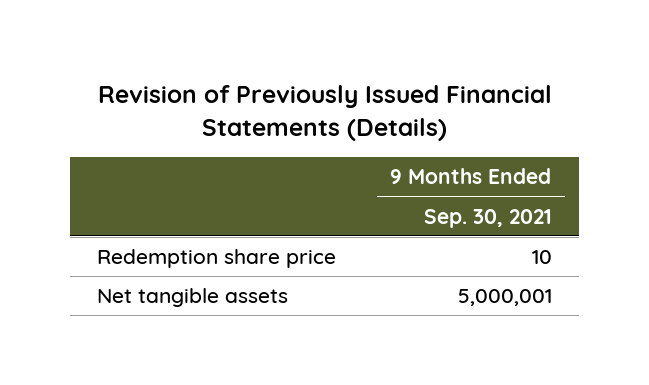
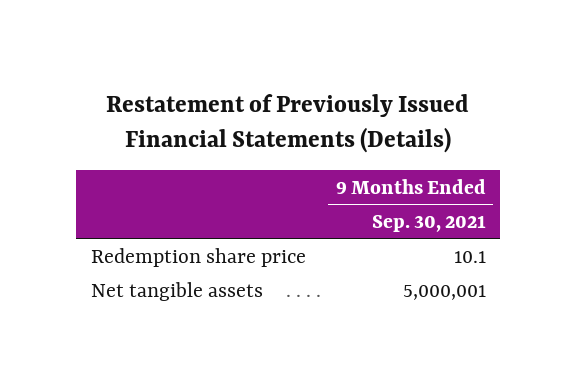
- Revision of Previously Issued Financial Statements (Details)
+ Restatement of Previously Issued Financial Statements (Details)
- Redemption share price | 10
+ Redemption share price | 10.1

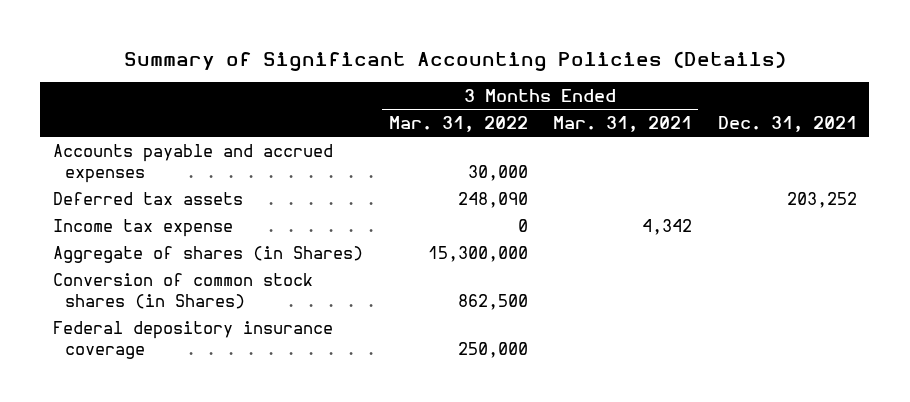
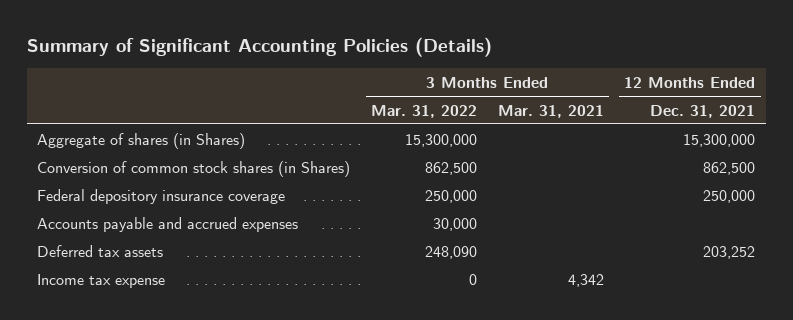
- | 3 Months Ended Mar. 31, 2022 | 3 Months Ended Mar. 31, 2021 | Dec. 31, 2021
+ | 3 Months Ended Mar. 31, 2022 | 3 Months Ended Mar. 31, 2021 | 12 Months Ended Dec. 31, 2021
moved down: Accounts payable and accrued expenses | 30,000 | |
moved down: Deferred tax assets | 248,090 | | 203,252
moved down: Income tax expense | 0 | 4,342 |

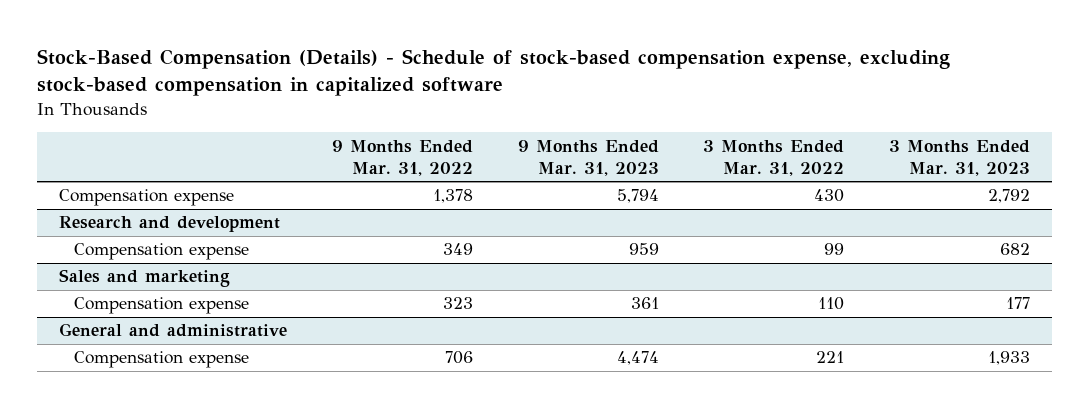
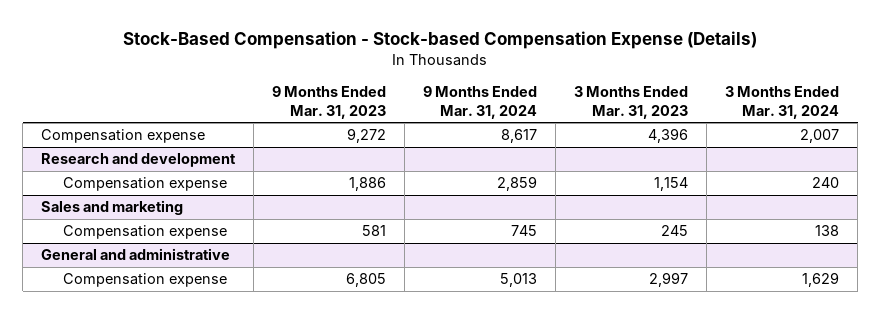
- Stock-Based Compensation (Details) - Schedule of stock-based compensation expense, excluding stock-based compensation in capitalized software
+ Stock-Based Compensation - Stock-based Compensation Expense (Details)
- | 9 Months Ended Mar. 31, 2022 | 9 Months Ended Mar. 31, 2023 | 3 Months Ended Mar. 31, 2022 | 3 Months Ended Mar. 31, 2023
+ | 9 Months Ended Mar. 31, 2023 | 9 Months Ended Mar. 31, 2024 | 3 Months Ended Mar. 31, 2023 | 3 Months Ended Mar. 31, 2024
- Compensation expense | 1,378 | 5,794 | 430 | 2,792
+ Compensation expense | 9,272 | 8,617 | 4,396 | 2,007
@ Research and development
- Compensation expense | 349 | 959 | 99 | 682
+ Compensation expense | 1,886 | 2,859 | 1,154 | 240
@ Sales and marketing
- Compensation expense | 323 | 361 | 110 | 177
+ Compensation expense | 581 | 745 | 245 | 138
@ General and administrative
- Compensation expense | 706 | 4,474 | 221 | 1,933
+ Compensation expense | 6,805 | 5,013 | 2,997 | 1,629

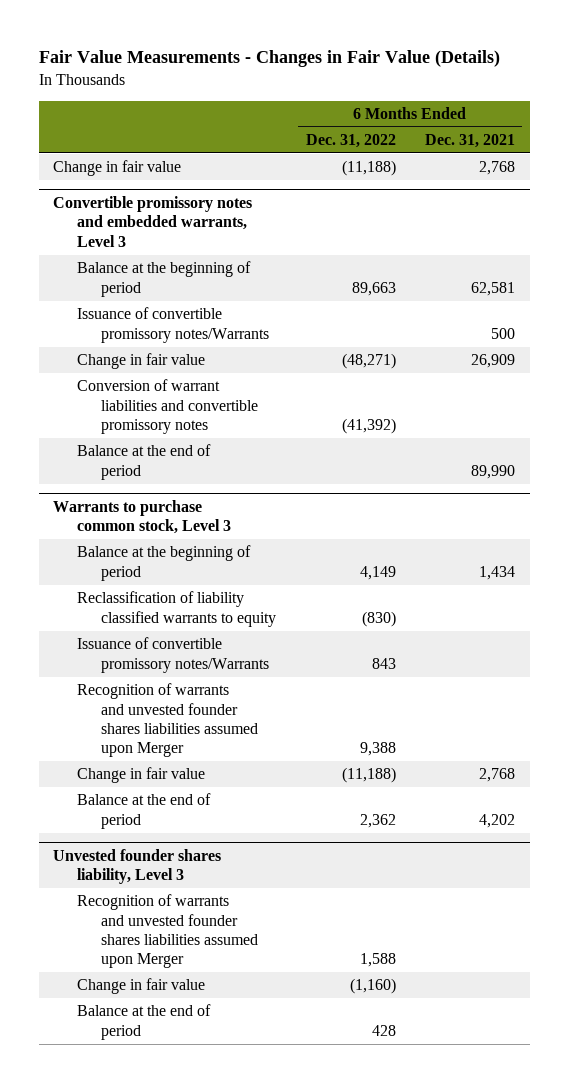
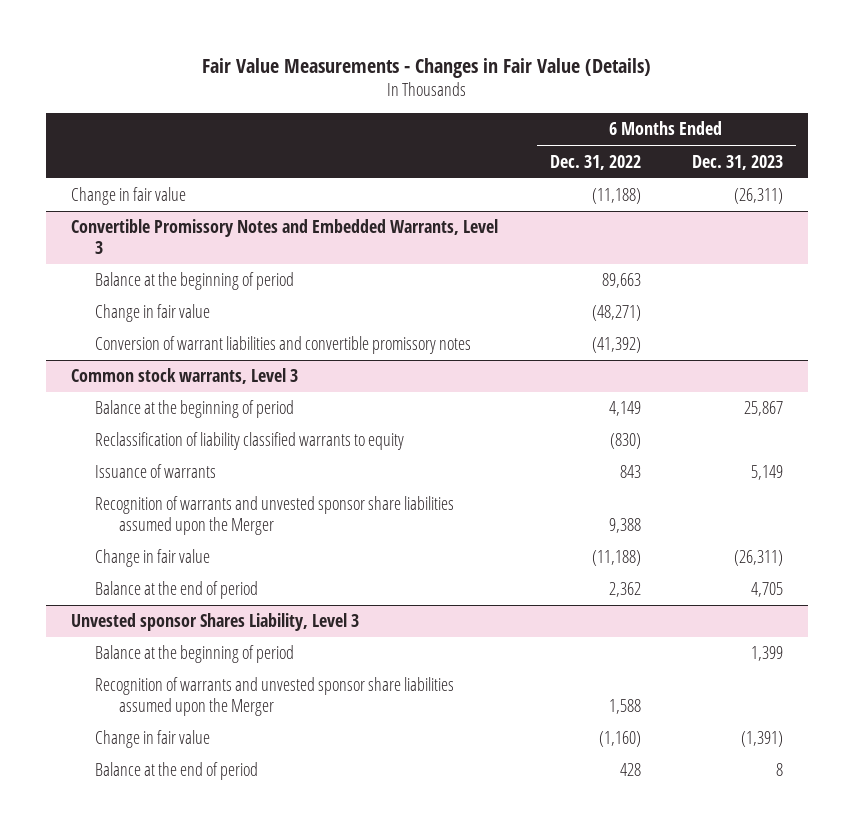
- | 6 Months Ended Dec. 31, 2022 | 6 Months Ended Dec. 31, 2021
+ | 6 Months Ended Dec. 31, 2022 | 6 Months Ended Dec. 31, 2023
- Convertible promissory notes and embedded warrants, Level 3
+ Convertible Promissory Notes and Embedded Warrants, Level 3
- Issuance of convertible promissory notes/Warrants | | 500
- Balance at the end of period | | 89,990
- Warrants to purchase common stock, Level 3
+ Common stock warrants, Level 3
- Issuance of convertible promissory notes/Warrants | 843 |
- Recognition of warrants and unvested founder shares liabilities assumed upon Merger | 9,388 |
+ Issuance of warrants | 843 | 5,149
+ Recognition of warrants and unvested sponsor share liabilities assumed upon the Merger | 9,388 |
- Unvested founder shares liability, Level 3
- Recognition of warrants and unvested founder shares liabilities assumed upon Merger | 1,588 |
+ Unvested sponsor Shares Liability, Level 3
+ Balance at the beginning of period | | 1,399
+ Recognition of warrants and unvested sponsor share liabilities assumed upon the Merger | 1,588 |

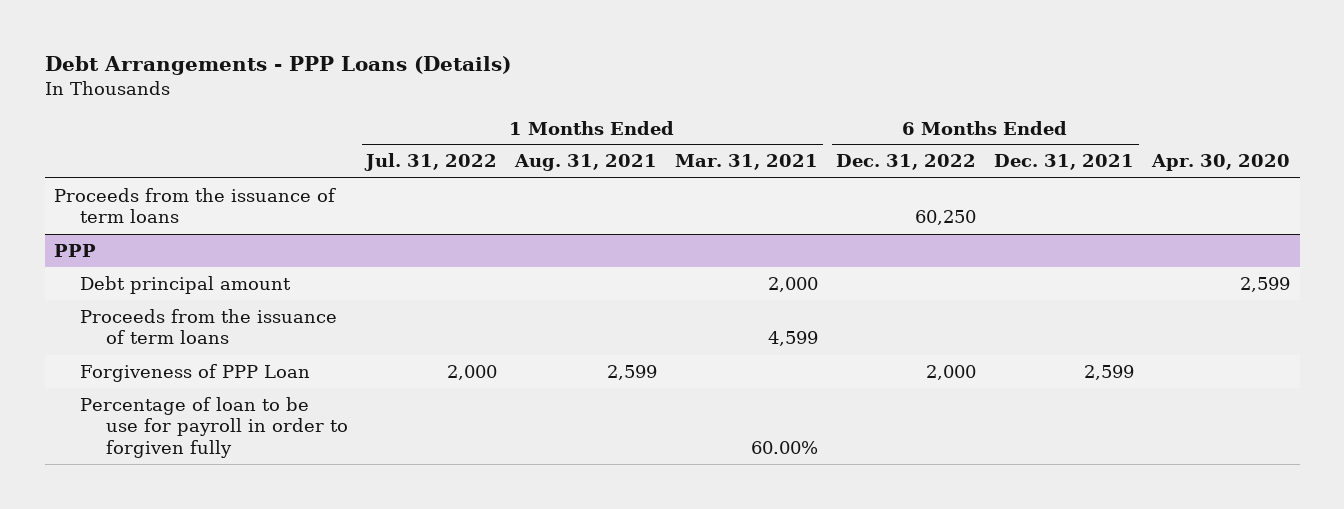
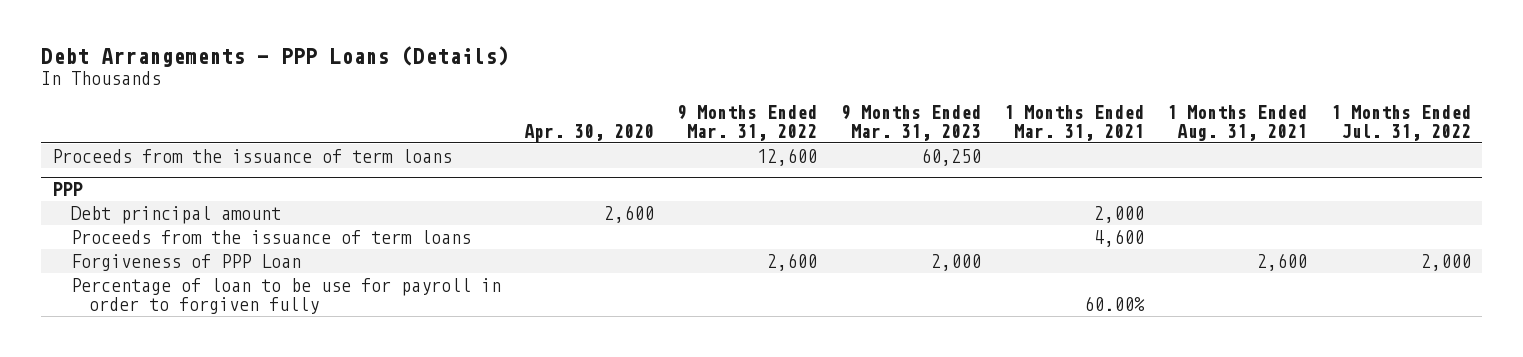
- | 1 Months Ended Jul. 31, 2022 | 1 Months Ended Aug. 31, 2021 | 1 Months Ended Mar. 31, 2021 | 6 Months Ended Dec. 31, 2022 | 6 Months Ended Dec. 31, 2021 | Apr. 30, 2020
+ | Apr. 30, 2020 | 9 Months Ended Mar. 31, 2022 | 9 Months Ended Mar. 31, 2023 | 1 Months Ended Mar. 31, 2021 | 1 Months Ended Aug. 31, 2021 | 1 Months Ended Jul. 31, 2022
@ PPP
- Debt principal amount | | | 2,000 | | | 2,599
- Proceeds from the issuance of term loans | | | 4,599 | | |
- Forgiveness of PPP Loan | 2,000 | 2,599 | | 2,000 | 2,599 |
+ Debt principal amount | 2,600 | | | 2,000 | |
+ Proceeds from the issuance of term loans | | | | 4,600 | |
+ Forgiveness of PPP Loan | | 2,600 | 2,000 | | 2,600 | 2,000

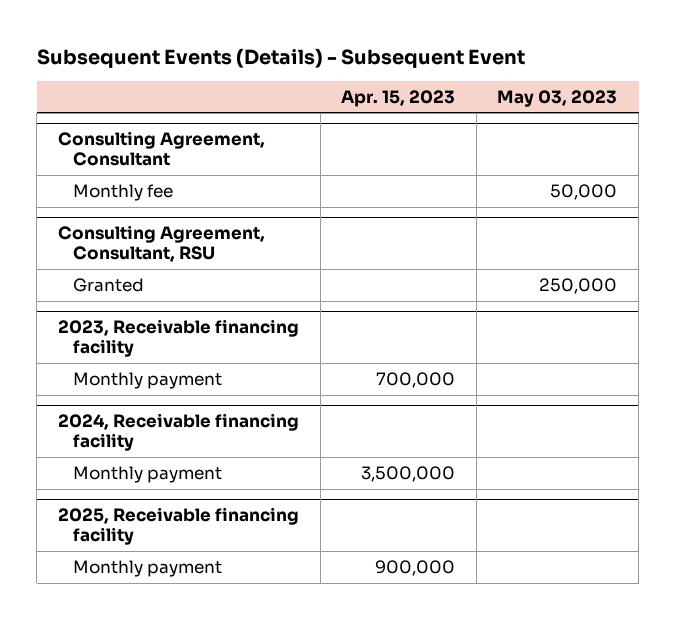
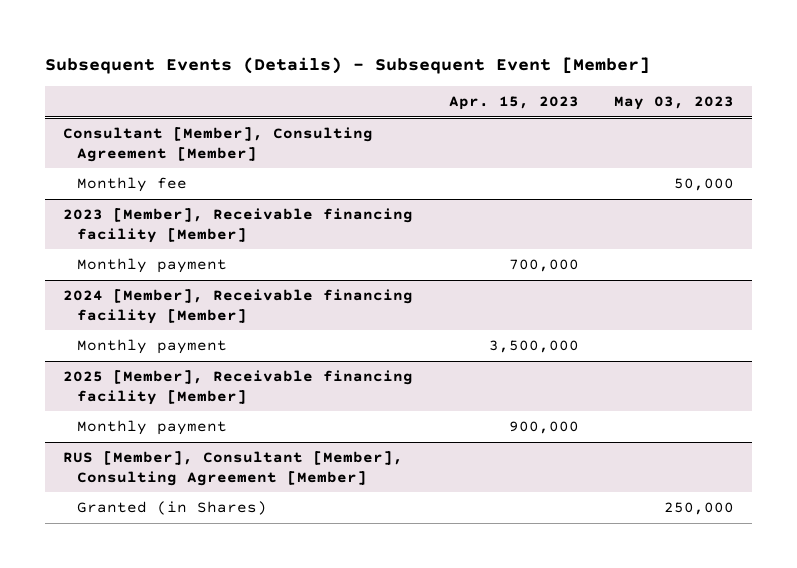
- Subsequent Events (Details) - Subsequent Event
+ Subsequent Events (Details) - Subsequent Event [Member]
- Consulting Agreement, Consultant
+ Consultant [Member], Consulting Agreement [Member]
- Consulting Agreement, Consultant, RSU
- Granted | | 250,000
- 2023, Receivable financing facility
+ 2023 [Member], Receivable financing facility [Member]
- 2024, Receivable financing facility
+ 2024 [Member], Receivable financing facility [Member]
- 2025, Receivable financing facility
+ 2025 [Member], Receivable financing facility [Member]
+ RUS [Member], Consultant [Member], Consulting Agreement [Member]
+ Granted (in Shares) | | 250,000

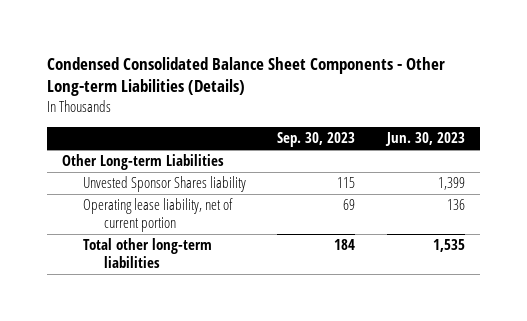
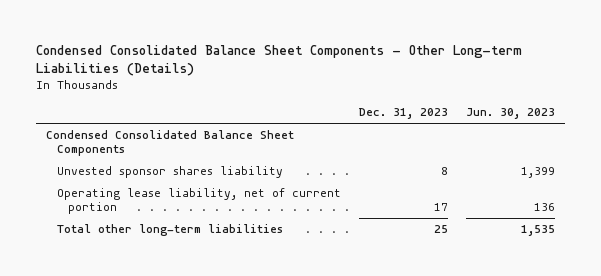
- | Sep. 30, 2023 | Jun. 30, 2023
+ | Dec. 31, 2023 | Jun. 30, 2023
- Other Long-term Liabilities
- Unvested Sponsor Shares liability | 115 | 1,399
+ Condensed Consolidated Balance Sheet Components
+ Unvested sponsor shares liability | 8 | 1,399

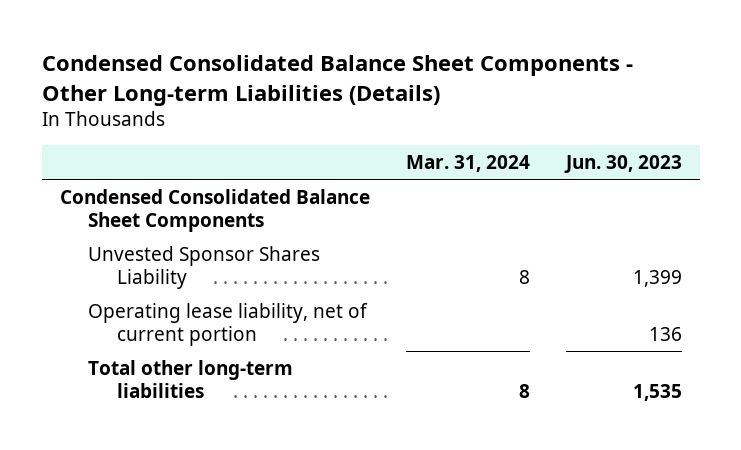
- | Dec. 31, 2023 | Jun. 30, 2023
+ | Mar. 31, 2024 | Jun. 30, 2023
- Unvested sponsor shares liability | 8 | 1,399
+ Unvested Sponsor Shares Liability | 8 | 1,399

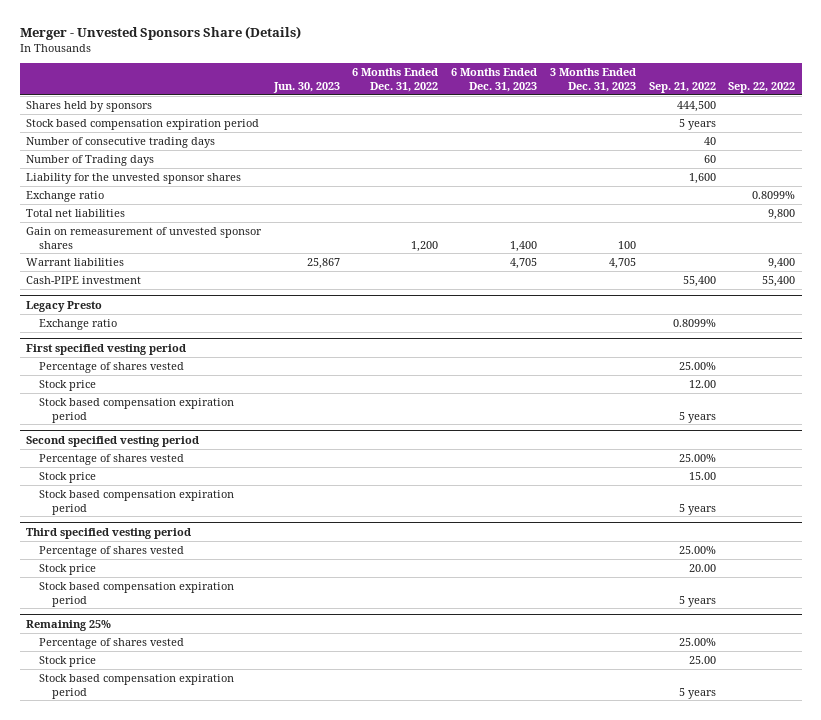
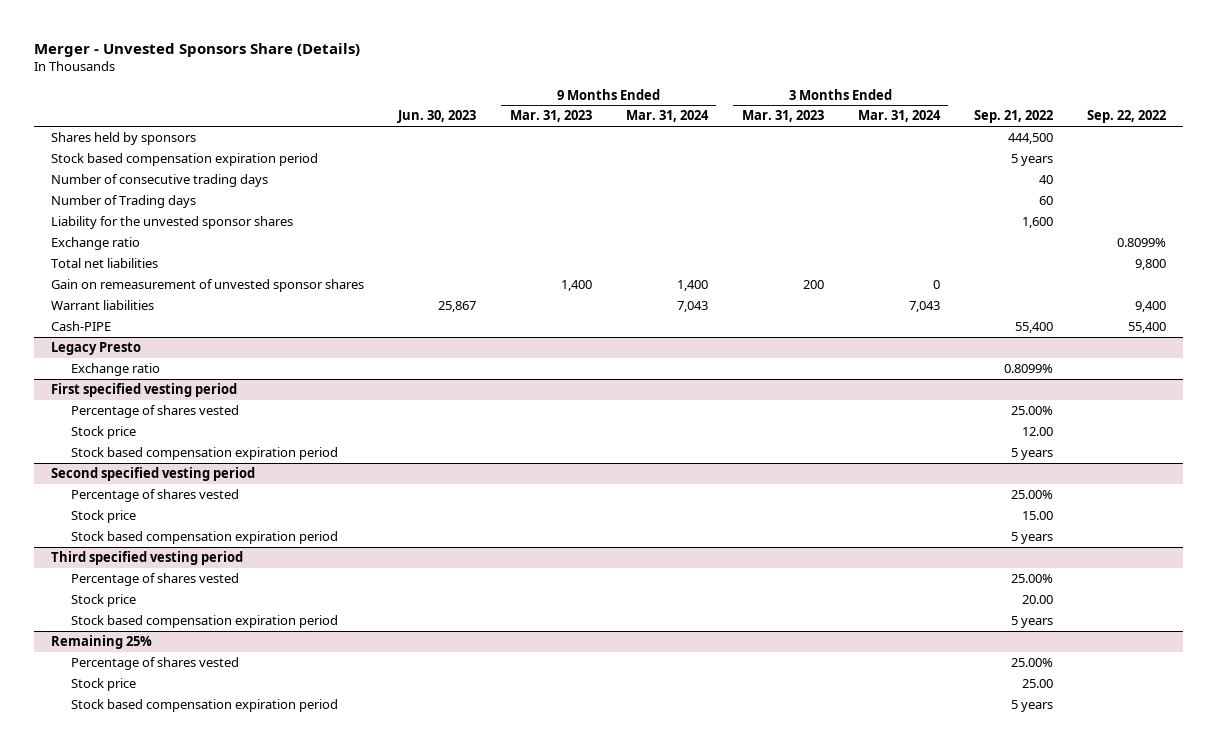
- | Jun. 30, 2023 | 6 Months Ended Dec. 31, 2022 | 6 Months Ended Dec. 31, 2023 | 3 Months Ended Dec. 31, 2023 | Sep. 21, 2022 | Sep. 22, 2022
+ | Jun. 30, 2023 | 9 Months Ended Mar. 31, 2023 | 9 Months Ended Mar. 31, 2024 | 3 Months Ended Mar. 31, 2023 | 3 Months Ended Mar. 31, 2024 | Sep. 21, 2022 | Sep. 22, 2022
- Cash-PIPE investment | | | | | 55,400 | 55,400
+ Cash-PIPE | | | | | | 55,400 | 55,400

